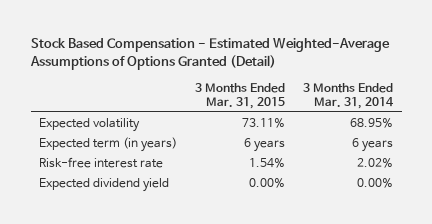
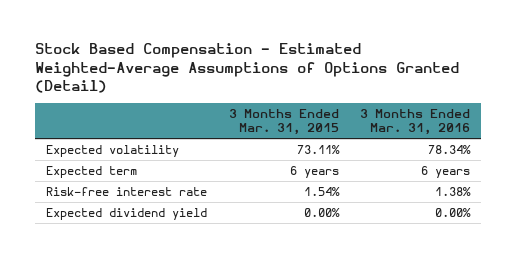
- | 3 Months Ended Mar. 31, 2015 | 3 Months Ended Mar. 31, 2014
+ | 3 Months Ended Mar. 31, 2015 | 3 Months Ended Mar. 31, 2016
- Expected term (in years) | 6 years | 6 years
+ Expected term | 6 years | 6 years

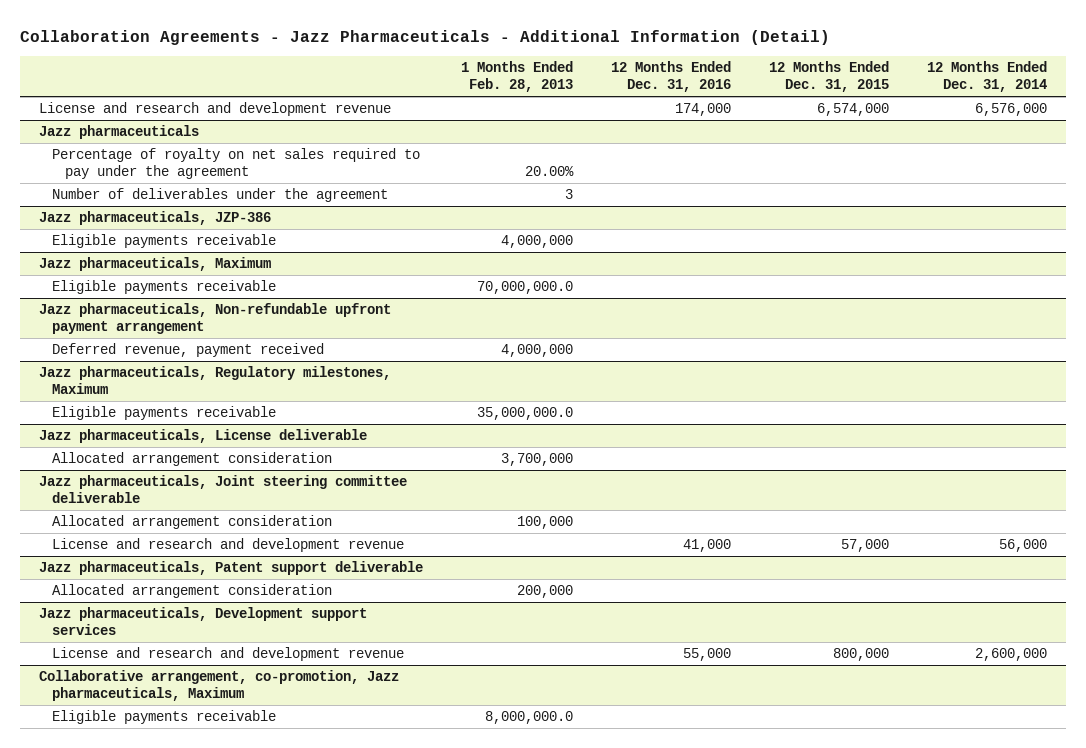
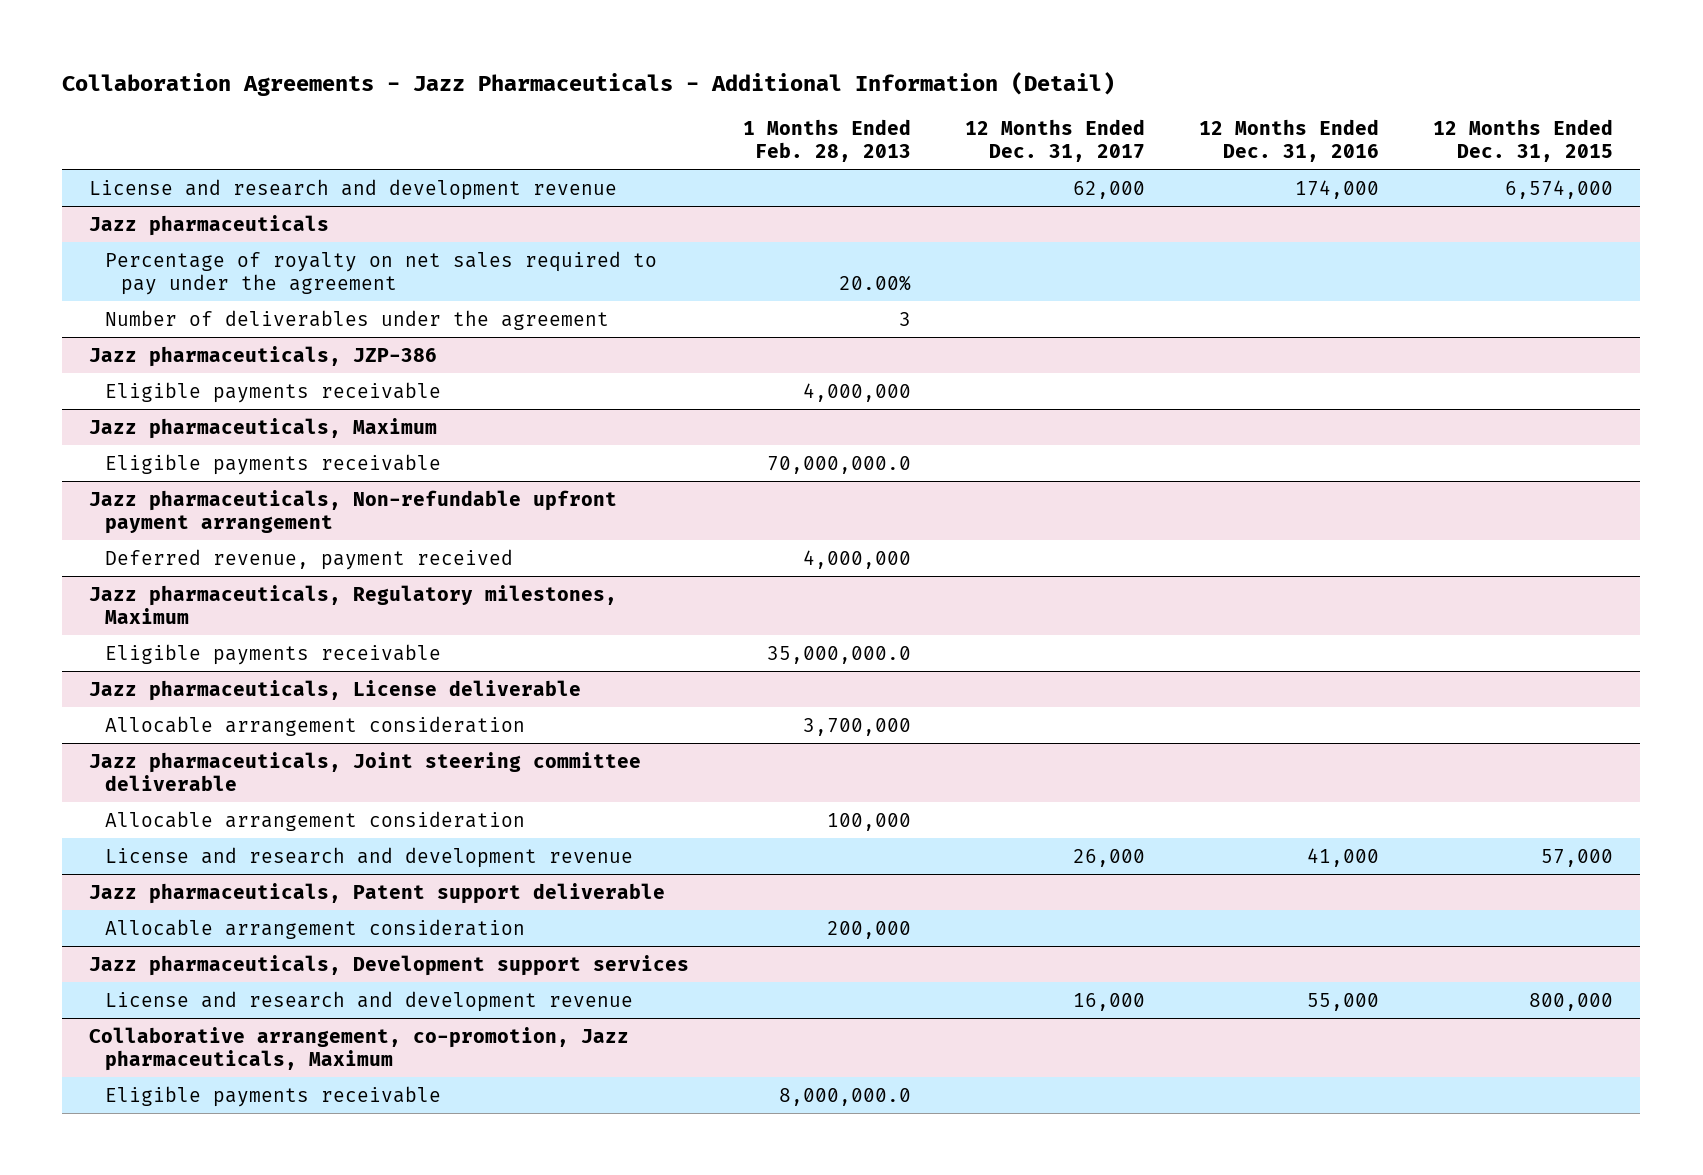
- | 1 Months Ended Feb. 28, 2013 | 12 Months Ended Dec. 31, 2016 | 12 Months Ended Dec. 31, 2015 | 12 Months Ended Dec. 31, 2014
+ | 1 Months Ended Feb. 28, 2013 | 12 Months Ended Dec. 31, 2017 | 12 Months Ended Dec. 31, 2016 | 12 Months Ended Dec. 31, 2015
@ Jazz pharmaceuticals, License deliverable
- Allocated arrangement consideration | 3,700,000 | | |
+ Allocable arrangement consideration | 3,700,000 | | |
@ Jazz pharmaceuticals, Joint steering committee deliverable
- Allocated arrangement consideration | 100,000 | | |
+ Allocable arrangement consideration | 100,000 | | |
@ Jazz pharmaceuticals, Patent support deliverable
- Allocated arrangement consideration | 200,000 | | |
+ Allocable arrangement consideration | 200,000 | | |

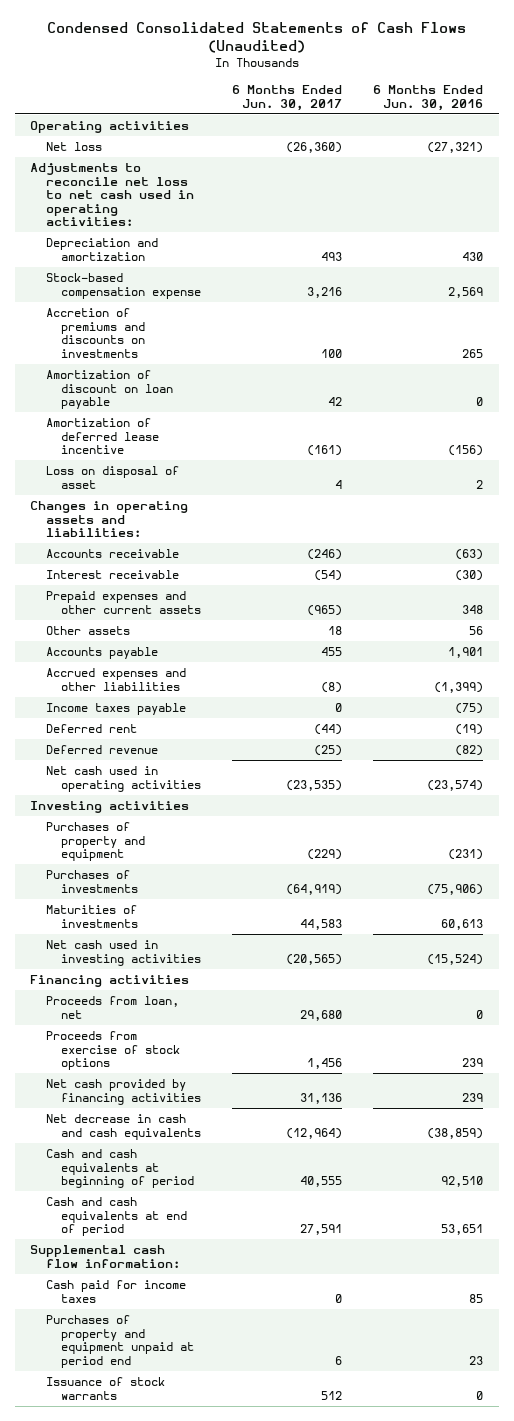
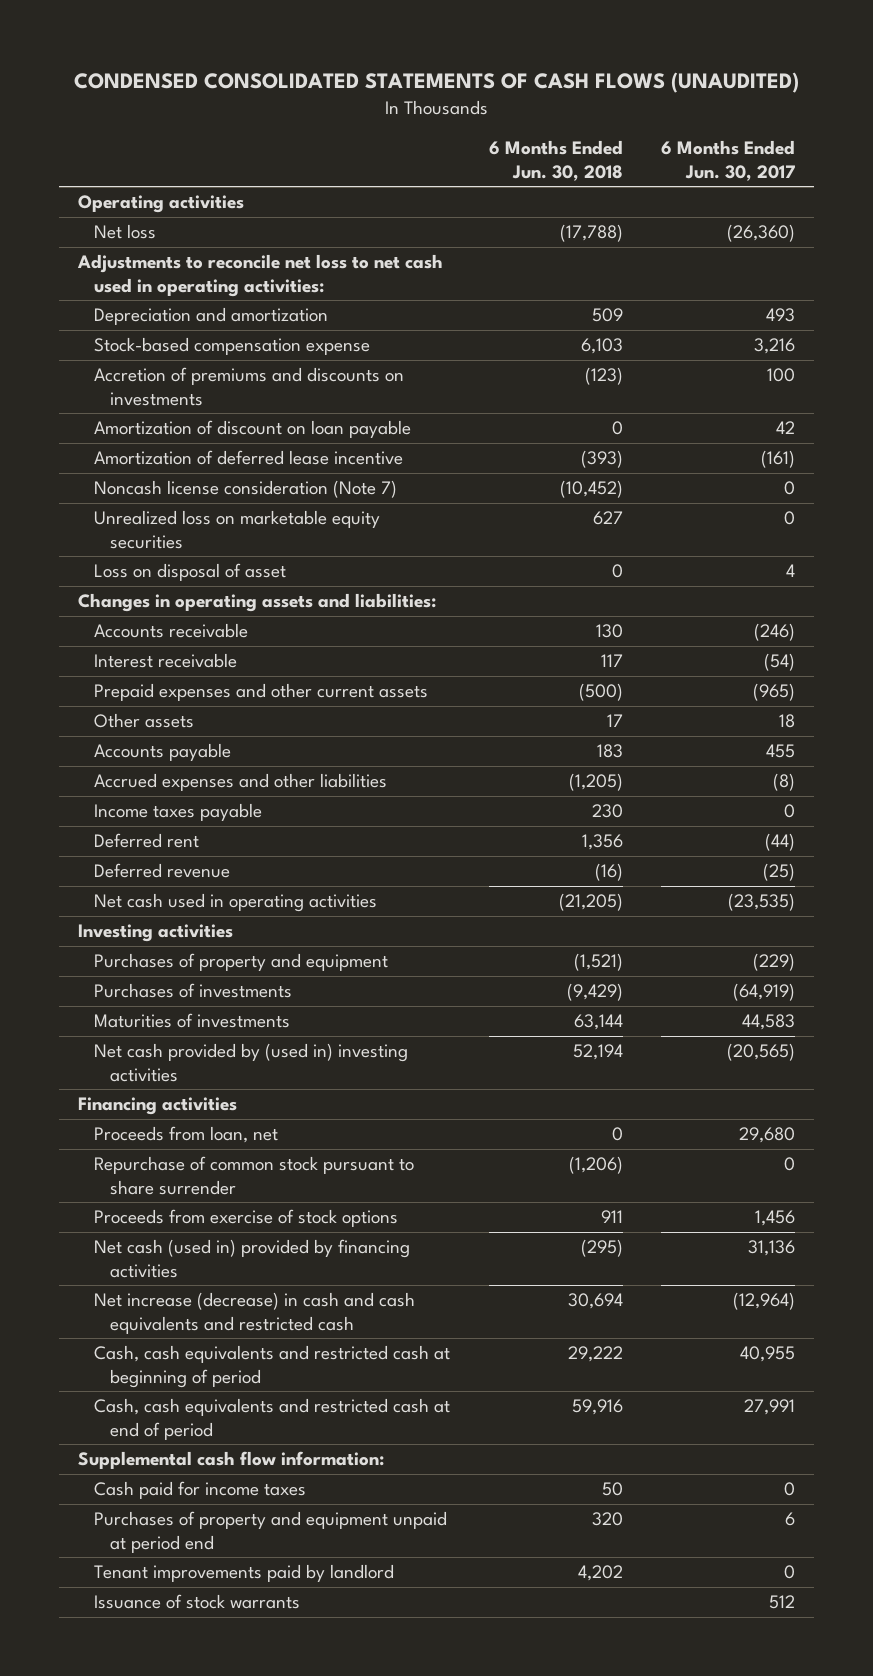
- Condensed Consolidated Statements of Cash Flows (Unaudited)
+ CONDENSED CONSOLIDATED STATEMENTS OF CASH FLOWS (UNAUDITED)
- | 6 Months Ended Jun. 30, 2017 | 6 Months Ended Jun. 30, 2016
+ | 6 Months Ended Jun. 30, 2018 | 6 Months Ended Jun. 30, 2017
+ Noncash license consideration (Note 7) | (10,452) | 0
+ Unrealized loss on marketable equity securities | 627 | 0
- Net cash used in investing activities | (20,565) | (15,524)
+ Net cash provided by (used in) investing activities | 52,194 | (20,565)
+ Repurchase of common stock pursuant to share surrender | (1,206) | 0
- Net cash provided by financing activities | 31,136 | 239
- Net decrease in cash and cash equivalents | (12,964) | (38,859)
- Cash and cash equivalents at beginning of period | 40,555 | 92,510
- Cash and cash equivalents at end of period | 27,591 | 53,651
+ Net cash (used in) provided by financing activities | (295) | 31,136
+ Net increase (decrease) in cash and cash equivalents and restricted cash | 30,694 | (12,964)
+ Cash, cash equivalents and restricted cash at beginning of period | 29,222 | 40,955
+ Cash, cash equivalents and restricted cash at end of period | 59,916 | 27,991
+ Tenant improvements paid by landlord | 4,202 | 0

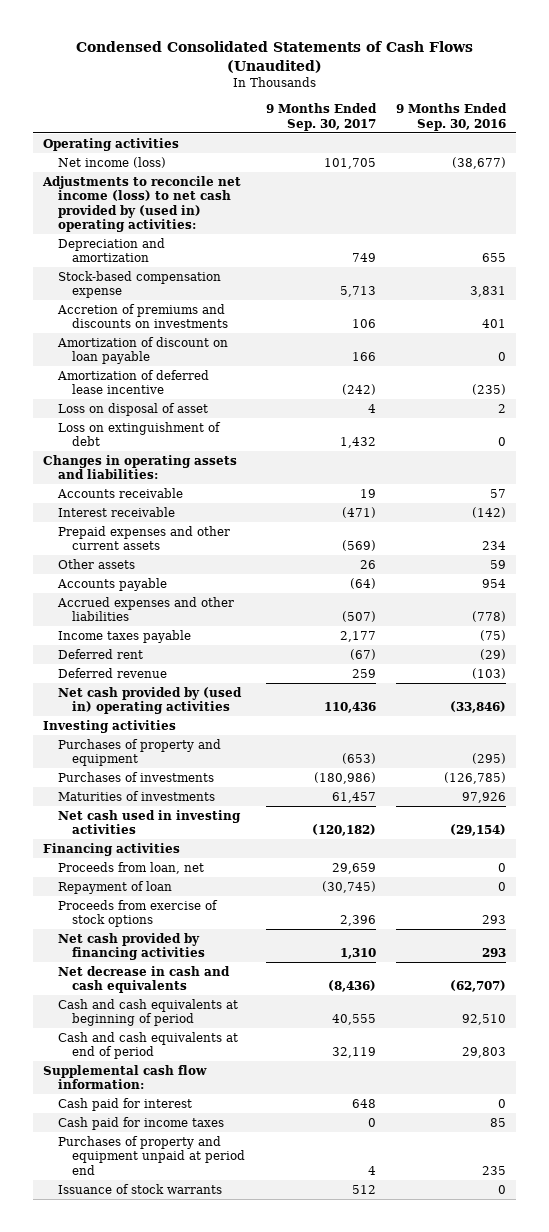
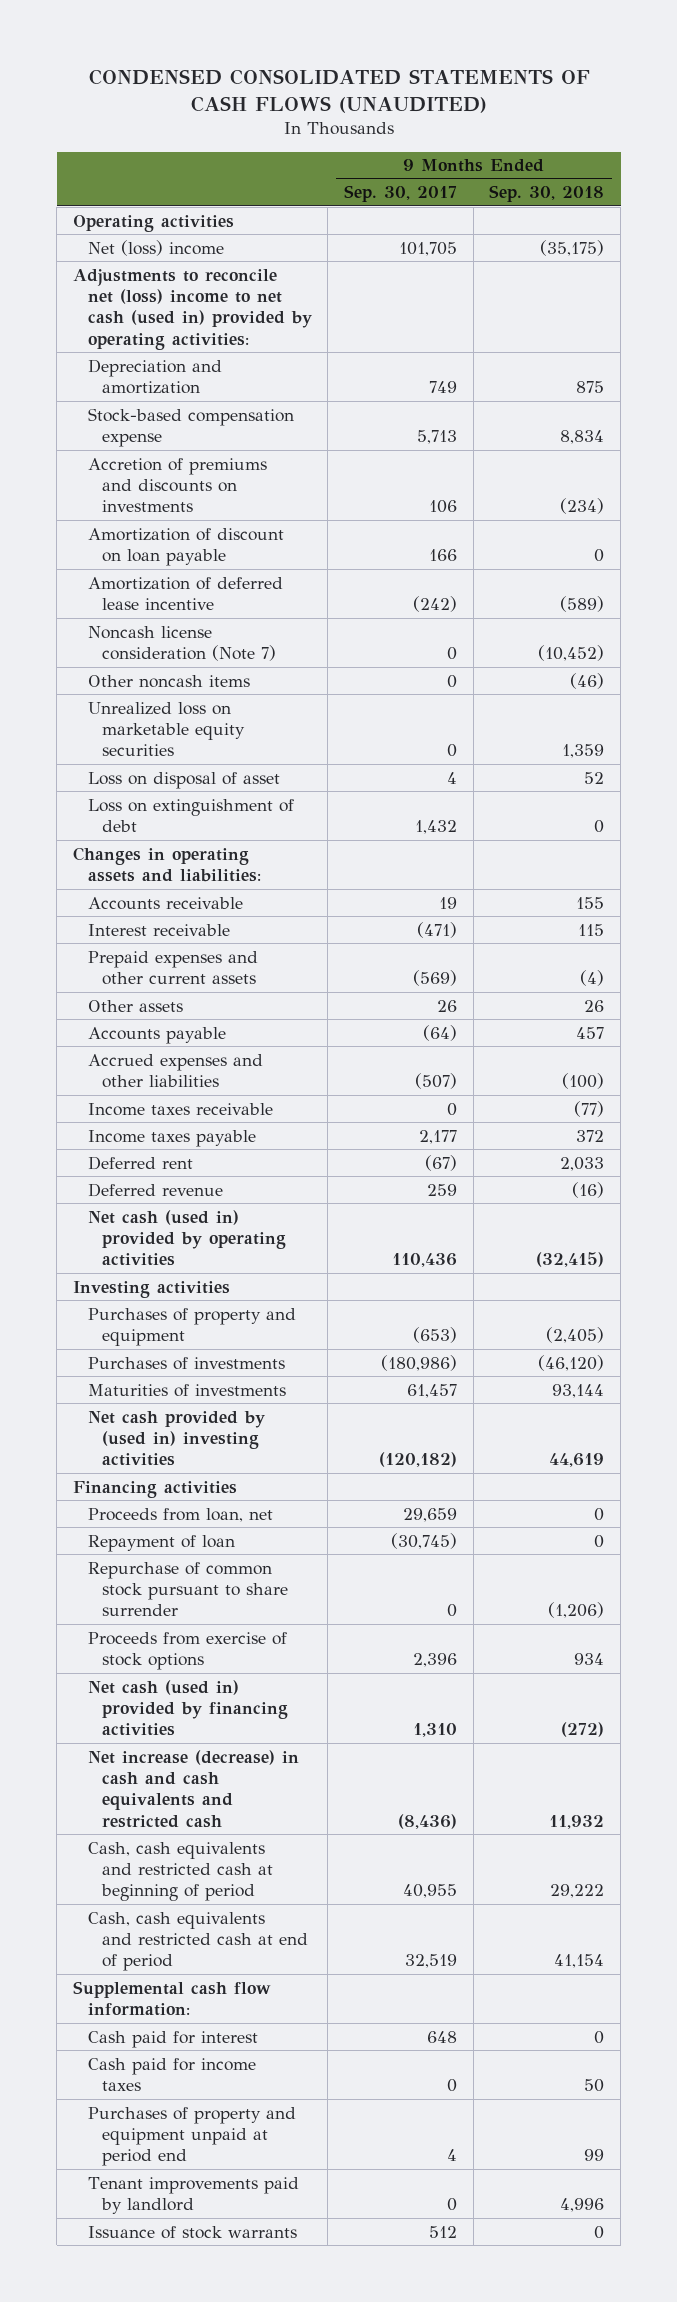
- Condensed Consolidated Statements of Cash Flows (Unaudited)
+ CONDENSED CONSOLIDATED STATEMENTS OF CASH FLOWS (UNAUDITED)
- | 9 Months Ended Sep. 30, 2017 | 9 Months Ended Sep. 30, 2016
+ | 9 Months Ended Sep. 30, 2017 | 9 Months Ended Sep. 30, 2018
- Net income (loss) | 101,705 | (38,677)
- Adjustments to reconcile net income (loss) to net cash provided by (used in) operating activities:
+ Net (loss) income | 101,705 | (35,175)
+ Adjustments to reconcile net (loss) income to net cash (used in) provided by operating activities:
+ Noncash license consideration (Note 7) | 0 | (10,452)
+ Other noncash items | 0 | (46)
+ Unrealized loss on marketable equity securities | 0 | 1,359
+ Income taxes receivable | 0 | (77)
- Net cash provided by (used in) operating activities | 110,436 | (33,846)
+ Net cash (used in) provided by operating activities | 110,436 | (32,415)
- Net cash used in investing activities | (120,182) | (29,154)
+ Net cash provided by (used in) investing activities | (120,182) | 44,619
+ Repurchase of common stock pursuant to share surrender | 0 | (1,206)
- Net cash provided by financing activities | 1,310 | 293
- Net decrease in cash and cash equivalents | (8,436) | (62,707)
- Cash and cash equivalents at beginning of period | 40,555 | 92,510
- Cash and cash equivalents at end of period | 32,119 | 29,803
+ Net cash (used in) provided by financing activities | 1,310 | (272)
+ Net increase (decrease) in cash and cash equivalents and restricted cash | (8,436) | 11,932
+ Cash, cash equivalents and restricted cash at beginning of period | 40,955 | 29,222
+ Cash, cash equivalents and restricted cash at end of period | 32,519 | 41,154
+ Tenant improvements paid by landlord | 0 | 4,996

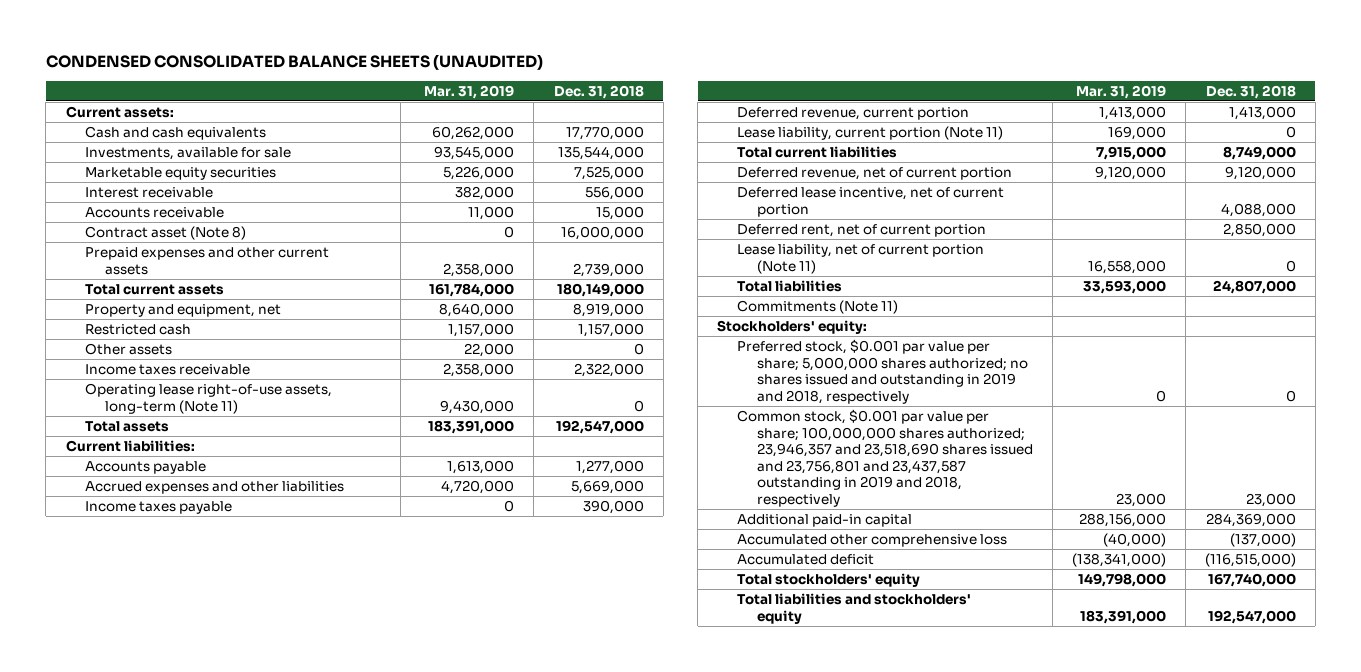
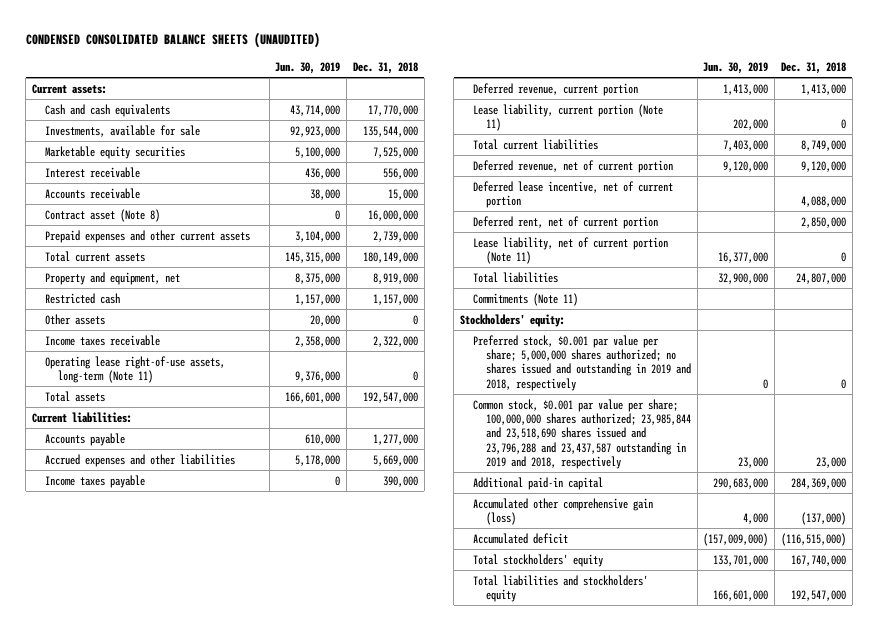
- | Mar. 31, 2019 | Dec. 31, 2018
+ | Jun. 30, 2019 | Dec. 31, 2018
- Common stock, $0.001 par value per share; 100,000,000 shares authorized; 23,946,357 and 23,518,690 shares issued and 23,756,801 and 23,437,587 outstanding in 2019 and 2018, respectively | 23,000 | 23,000
+ Common stock, $0.001 par value per share; 100,000,000 shares authorized; 23,985,844 and 23,518,690 shares issued and 23,796,288 and 23,437,587 outstanding in 2019 and 2018, respectively | 23,000 | 23,000
- Accumulated other comprehensive loss | (40,000) | (137,000)
+ Accumulated other comprehensive gain (loss) | 4,000 | (137,000)

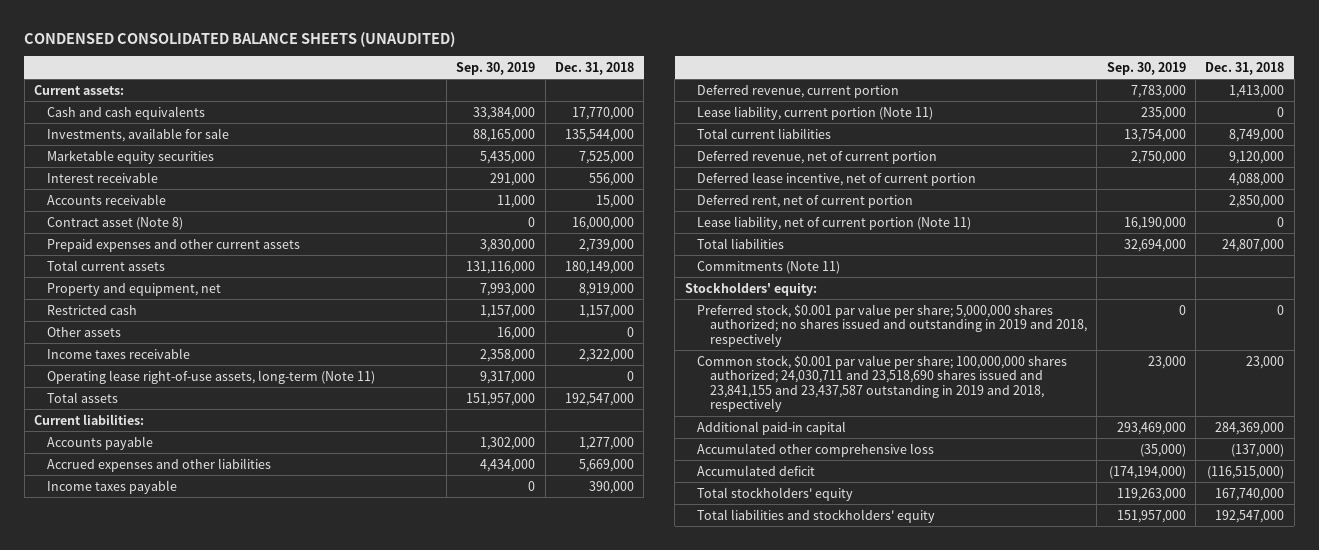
- | Jun. 30, 2019 | Dec. 31, 2018
+ | Sep. 30, 2019 | Dec. 31, 2018
- Common stock, $0.001 par value per share; 100,000,000 shares authorized; 23,985,844 and 23,518,690 shares issued and 23,796,288 and 23,437,587 outstanding in 2019 and 2018, respectively | 23,000 | 23,000
+ Common stock, $0.001 par value per share; 100,000,000 shares authorized; 24,030,711 and 23,518,690 shares issued and 23,841,155 and 23,437,587 outstanding in 2019 and 2018, respectively | 23,000 | 23,000
- Accumulated other comprehensive gain (loss) | 4,000 | (137,000)
+ Accumulated other comprehensive loss | (35,000) | (137,000)

